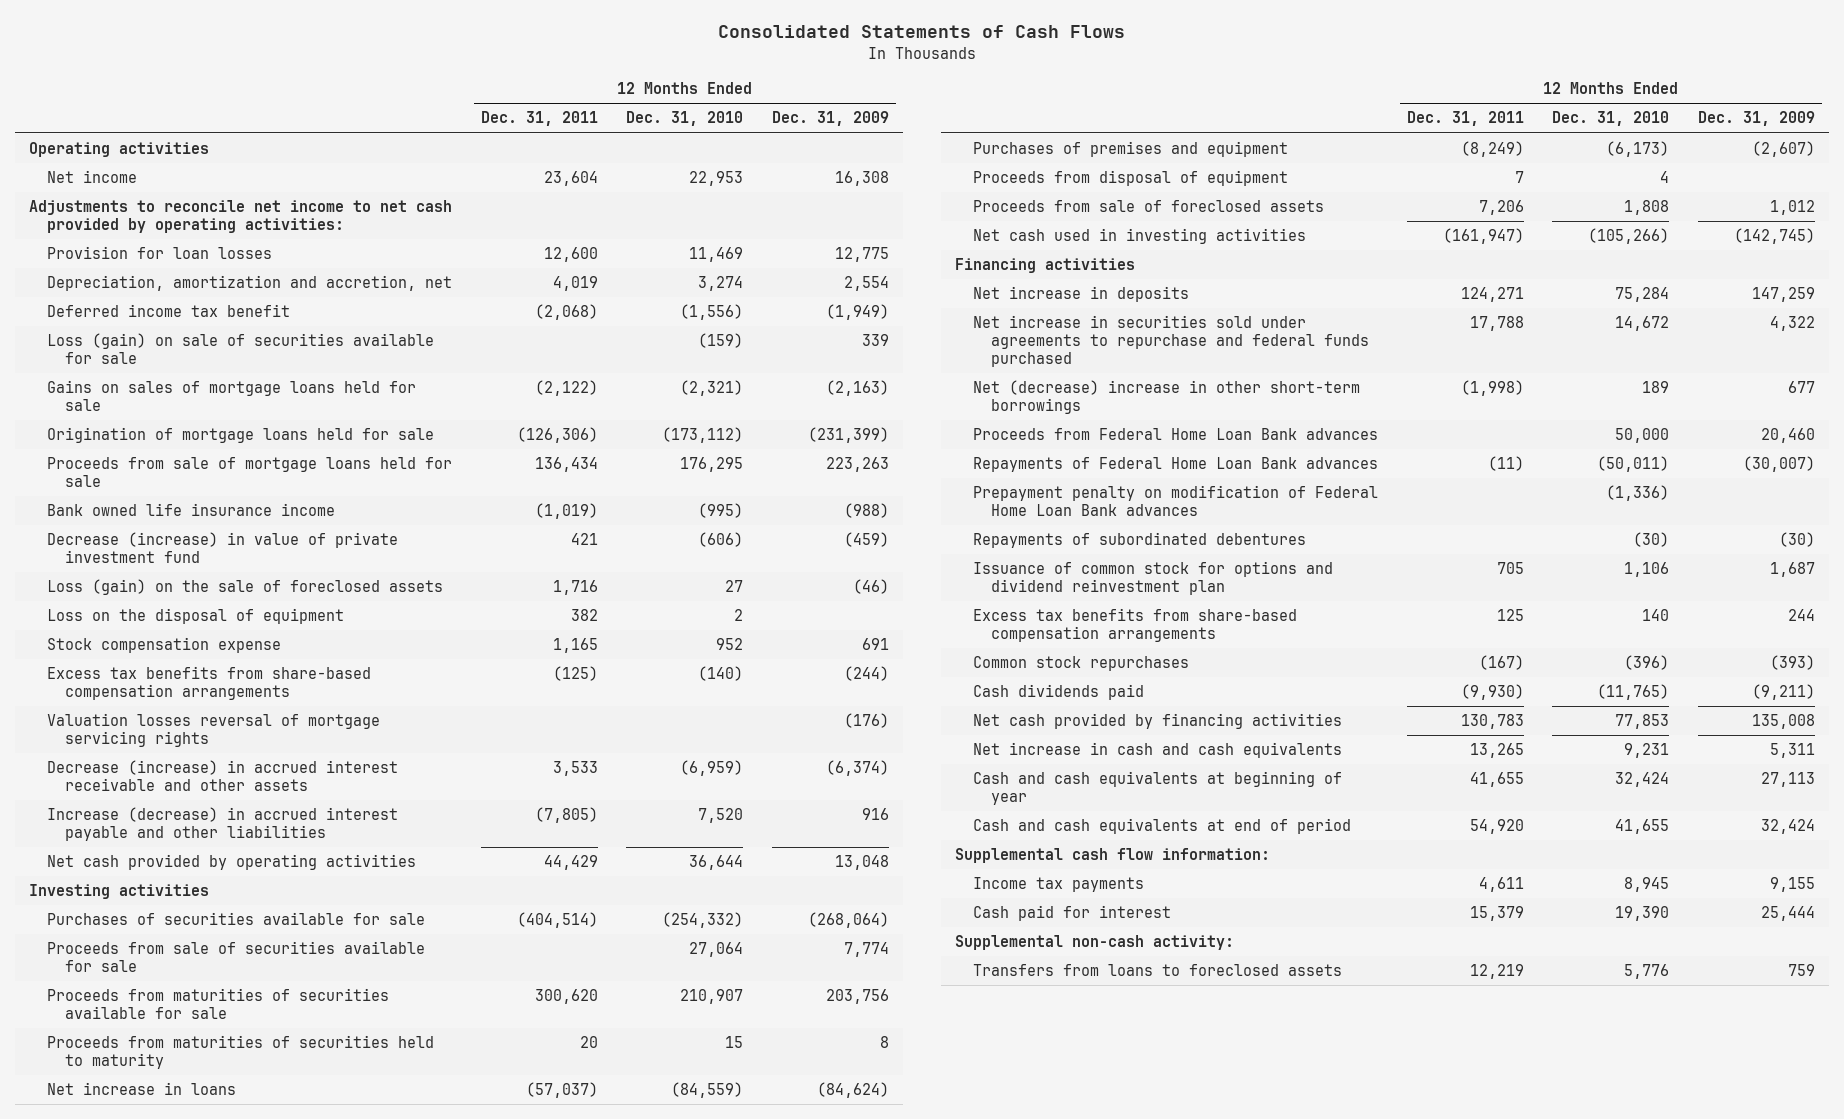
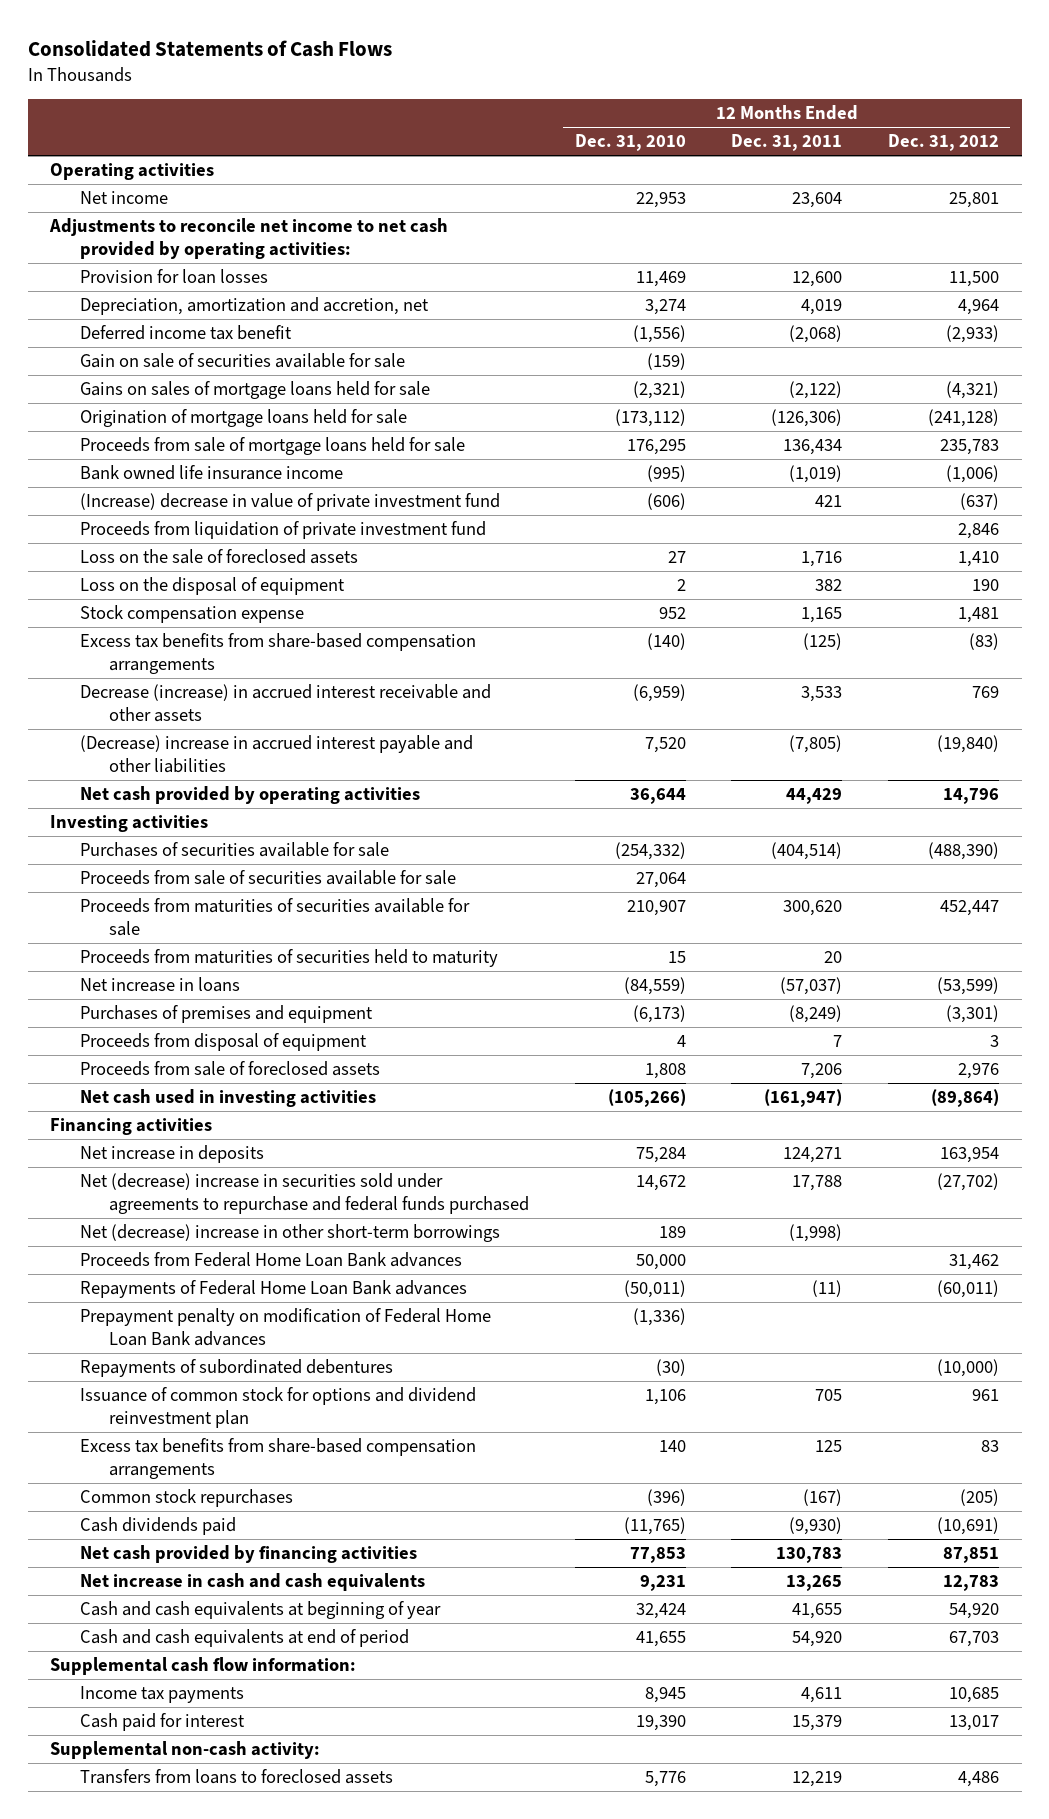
- | 12 Months Ended Dec. 31, 2011 | 12 Months Ended Dec. 31, 2010 | 12 Months Ended Dec. 31, 2009
+ | 12 Months Ended Dec. 31, 2010 | 12 Months Ended Dec. 31, 2011 | 12 Months Ended Dec. 31, 2012
- Loss (gain) on sale of securities available for sale | | (159) | 339
+ Gain on sale of securities available for sale | (159) | |
- Decrease (increase) in value of private investment fund | 421 | (606) | (459)
- Loss (gain) on the sale of foreclosed assets | 1,716 | 27 | (46)
+ (Increase) decrease in value of private investment fund | (606) | 421 | (637)
+ Proceeds from liquidation of private investment fund | | | 2,846
+ Loss on the sale of foreclosed assets | 27 | 1,716 | 1,410
- Valuation losses reversal of mortgage servicing rights | | | (176)
- Increase (decrease) in accrued interest payable and other liabilities | (7,805) | 7,520 | 916
+ (Decrease) increase in accrued interest payable and other liabilities | 7,520 | (7,805) | (19,840)
- Net increase in securities sold under agreements to repurchase and federal funds purchased | 17,788 | 14,672 | 4,322
+ Net (decrease) increase in securities sold under agreements to repurchase and federal funds purchased | 14,672 | 17,788 | (27,702)

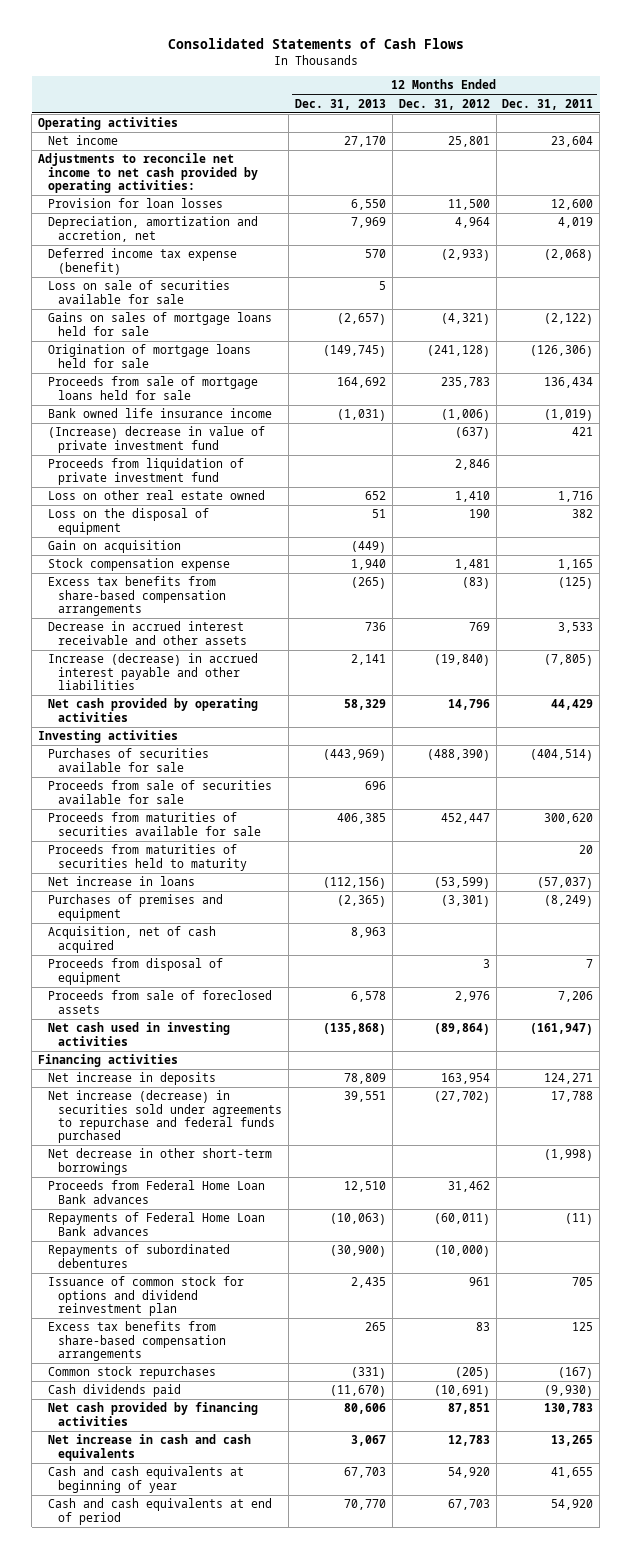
- | 12 Months Ended Dec. 31, 2010 | 12 Months Ended Dec. 31, 2011 | 12 Months Ended Dec. 31, 2012
+ | 12 Months Ended Dec. 31, 2013 | 12 Months Ended Dec. 31, 2012 | 12 Months Ended Dec. 31, 2011
- Deferred income tax benefit | (1,556) | (2,068) | (2,933)
- Gain on sale of securities available for sale | (159) | |
+ Deferred income tax expense (benefit) | 570 | (2,933) | (2,068)
+ Loss on sale of securities available for sale | 5 | |
- Loss on the sale of foreclosed assets | 27 | 1,716 | 1,410
+ Loss on other real estate owned | 652 | 1,410 | 1,716
+ Gain on acquisition | (449) | |
- Decrease (increase) in accrued interest receivable and other assets | (6,959) | 3,533 | 769
- (Decrease) increase in accrued interest payable and other liabilities | 7,520 | (7,805) | (19,840)
+ Decrease in accrued interest receivable and other assets | 736 | 769 | 3,533
+ Increase (decrease) in accrued interest payable and other liabilities | 2,141 | (19,840) | (7,805)
+ Acquisition, net of cash acquired | 8,963 | |
- Net (decrease) increase in securities sold under agreements to repurchase and federal funds purchased | 14,672 | 17,788 | (27,702)
- Net (decrease) increase in other short-term borrowings | 189 | (1,998) |
+ Net increase (decrease) in securities sold under agreements to repurchase and federal funds purchased | 39,551 | (27,702) | 17,788
+ Net decrease in other short-term borrowings | | | (1,998)
- Prepayment penalty on modification of Federal Home Loan Bank advances | (1,336) | |
- Supplemental cash flow information:
- Income tax payments | 8,945 | 4,611 | 10,685
- Cash paid for interest | 19,390 | 15,379 | 13,017
- Supplemental non-cash activity:
- Transfers from loans to foreclosed assets | 5,776 | 12,219 | 4,486

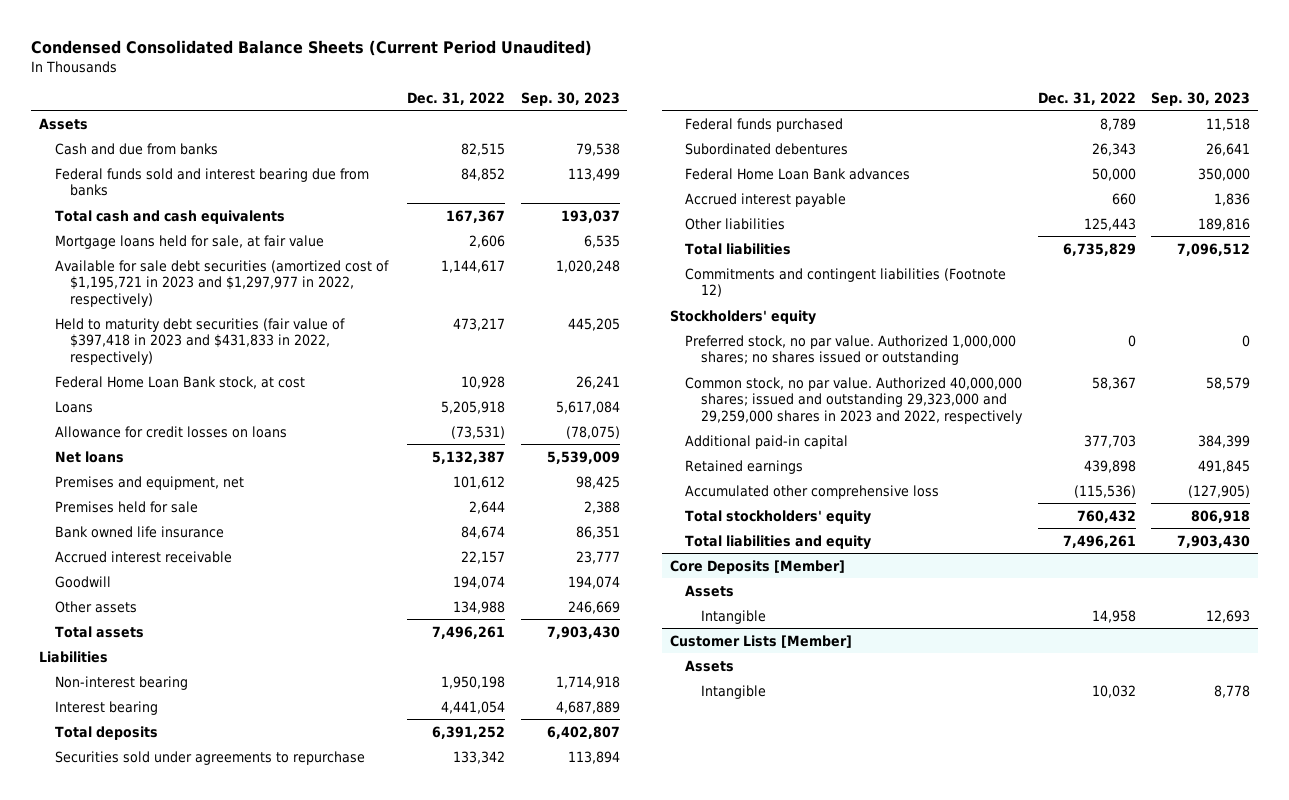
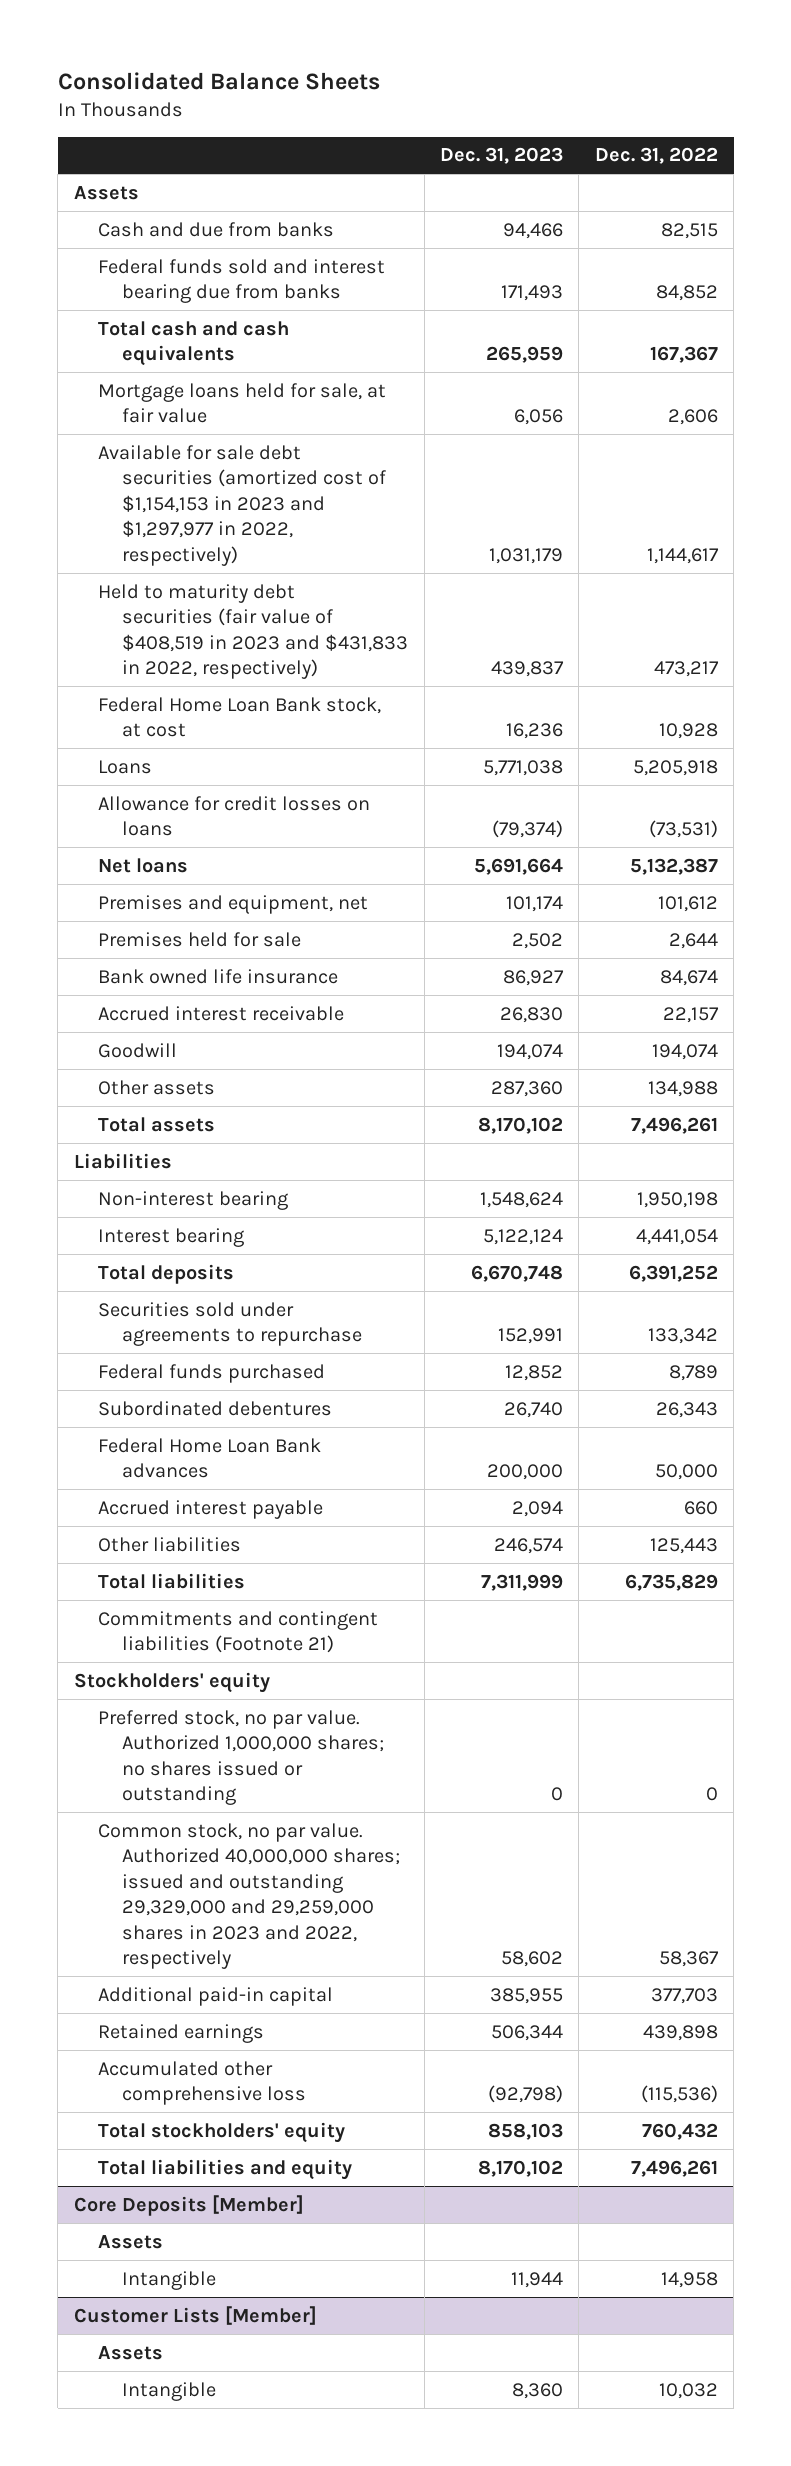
- Condensed Consolidated Balance Sheets (Current Period Unaudited)
+ Consolidated Balance Sheets
- | Dec. 31, 2022 | Sep. 30, 2023
+ | Dec. 31, 2023 | Dec. 31, 2022
- Available for sale debt securities (amortized cost of $1,195,721 in 2023 and $1,297,977 in 2022, respectively) | 1,144,617 | 1,020,248
- Held to maturity debt securities (fair value of $397,418 in 2023 and $431,833 in 2022, respectively) | 473,217 | 445,205
+ Available for sale debt securities (amortized cost of $1,154,153 in 2023 and $1,297,977 in 2022, respectively) | 1,031,179 | 1,144,617
+ Held to maturity debt securities (fair value of $408,519 in 2023 and $431,833 in 2022, respectively) | 439,837 | 473,217
- Commitments and contingent liabilities (Footnote 12)
+ Commitments and contingent liabilities (Footnote 21)
- Common stock, no par value. Authorized 40,000,000 shares; issued and outstanding 29,323,000 and 29,259,000 shares in 2023 and 2022, respectively | 58,367 | 58,579
+ Common stock, no par value. Authorized 40,000,000 shares; issued and outstanding 29,329,000 and 29,259,000 shares in 2023 and 2022, respectively | 58,602 | 58,367

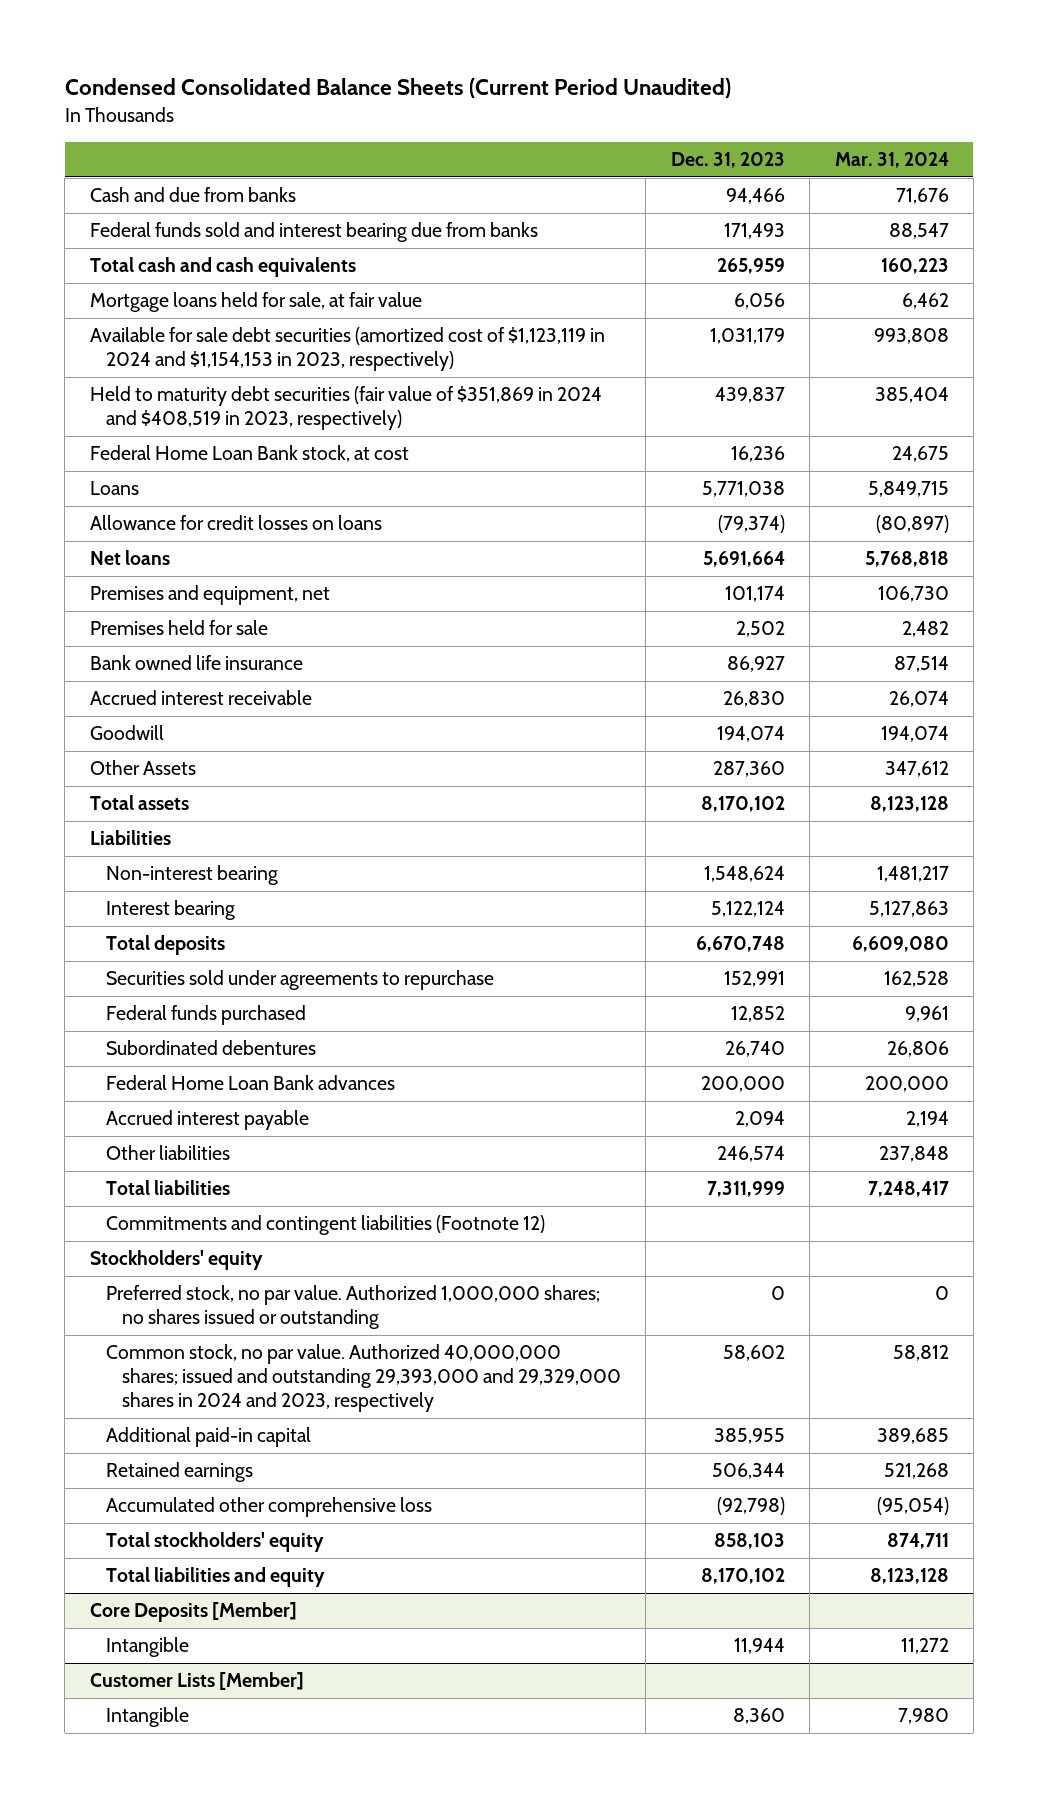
- Consolidated Balance Sheets
+ Condensed Consolidated Balance Sheets (Current Period Unaudited)
- | Dec. 31, 2023 | Dec. 31, 2022
+ | Dec. 31, 2023 | Mar. 31, 2024
- Assets
- Available for sale debt securities (amortized cost of $1,154,153 in 2023 and $1,297,977 in 2022, respectively) | 1,031,179 | 1,144,617
- Held to maturity debt securities (fair value of $408,519 in 2023 and $431,833 in 2022, respectively) | 439,837 | 473,217
+ Available for sale debt securities (amortized cost of $1,123,119 in 2024 and $1,154,153 in 2023, respectively) | 1,031,179 | 993,808
+ Held to maturity debt securities (fair value of $351,869 in 2024 and $408,519 in 2023, respectively) | 439,837 | 385,404
- Other assets | 287,360 | 134,988
+ Other Assets | 287,360 | 347,612
- Commitments and contingent liabilities (Footnote 21)
+ Commitments and contingent liabilities (Footnote 12)
- Common stock, no par value. Authorized 40,000,000 shares; issued and outstanding 29,329,000 and 29,259,000 shares in 2023 and 2022, respectively | 58,602 | 58,367
+ Common stock, no par value. Authorized 40,000,000 shares; issued and outstanding 29,393,000 and 29,329,000 shares in 2024 and 2023, respectively | 58,602 | 58,812
@ Core Deposits [Member]
- Assets
@ Customer Lists [Member]
- Assets

